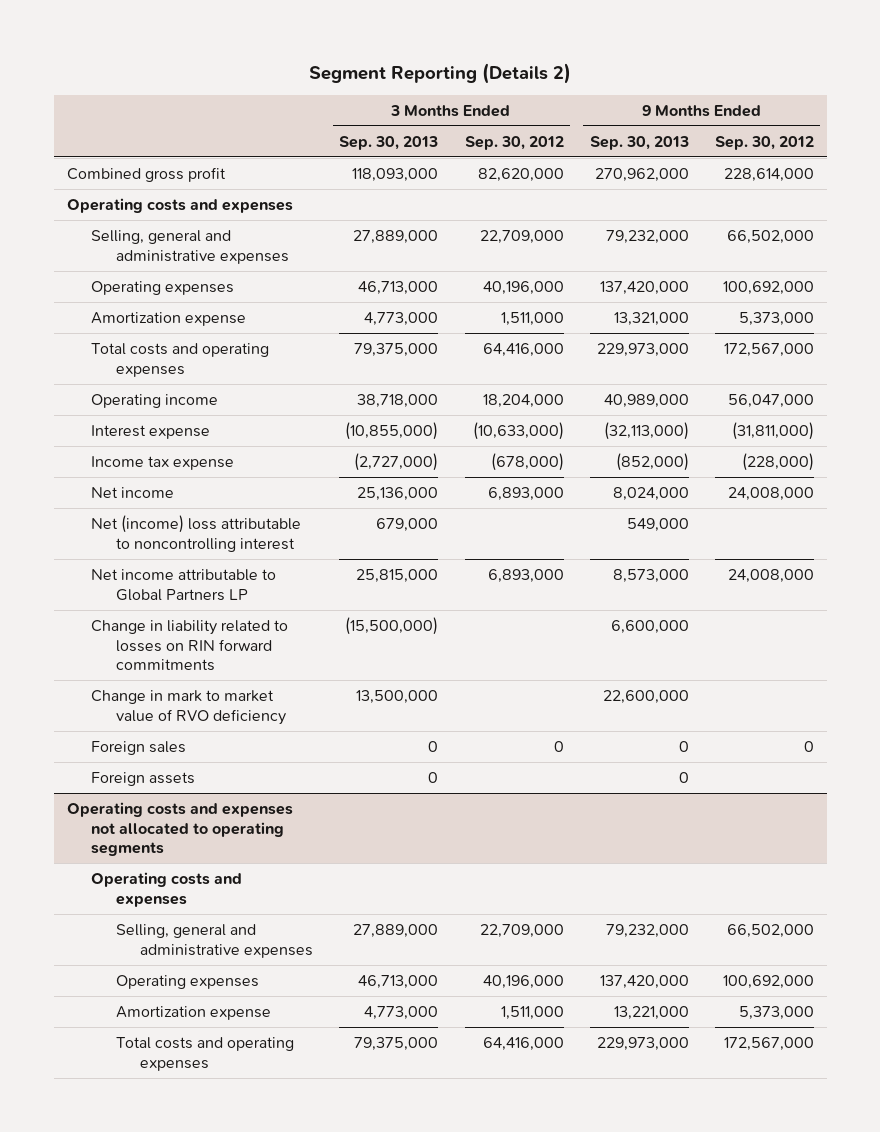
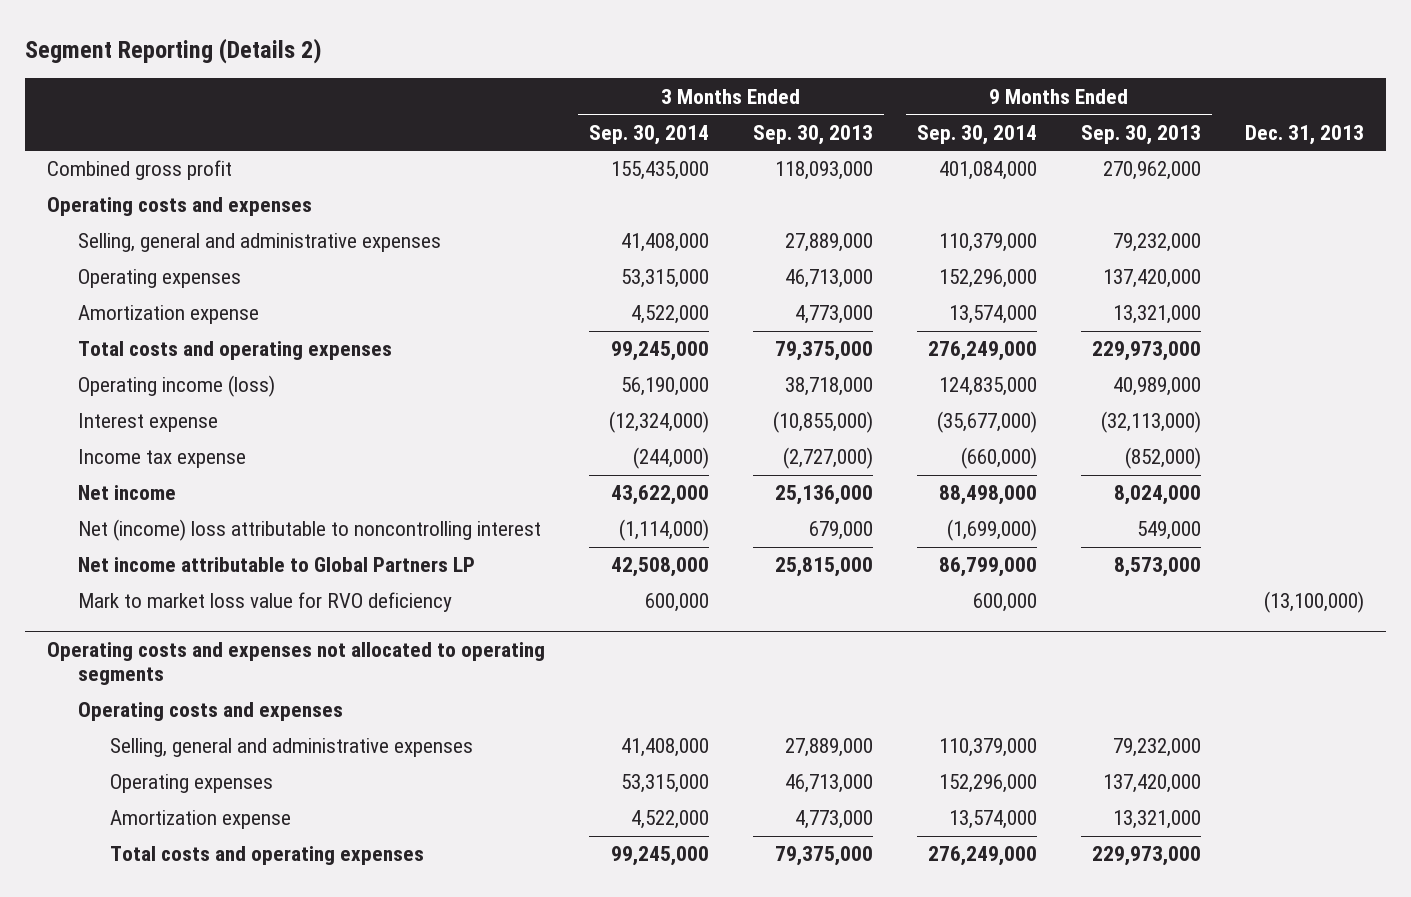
- | 3 Months Ended Sep. 30, 2013 | 3 Months Ended Sep. 30, 2012 | 9 Months Ended Sep. 30, 2013 | 9 Months Ended Sep. 30, 2012
+ | 3 Months Ended Sep. 30, 2014 | 3 Months Ended Sep. 30, 2013 | 9 Months Ended Sep. 30, 2014 | 9 Months Ended Sep. 30, 2013 | Dec. 31, 2013
- Operating income | 38,718,000 | 18,204,000 | 40,989,000 | 56,047,000
+ Operating income (loss) | 56,190,000 | 38,718,000 | 124,835,000 | 40,989,000 |
- Change in liability related to losses on RIN forward commitments | (15,500,000) | | 6,600,000 |
- Change in mark to market value of RVO deficiency | 13,500,000 | | 22,600,000 |
- Foreign sales | 0 | 0 | 0 | 0
- Foreign assets | 0 | | 0 |
+ Mark to market loss value for RVO deficiency | 600,000 | | 600,000 | | (13,100,000)
@ Operating costs and expenses not allocated to operating segments
- Amortization expense | 4,773,000 | 1,511,000 | 13,221,000 | 5,373,000
+ Amortization expense | 4,522,000 | 4,773,000 | 13,574,000 | 13,321,000 |

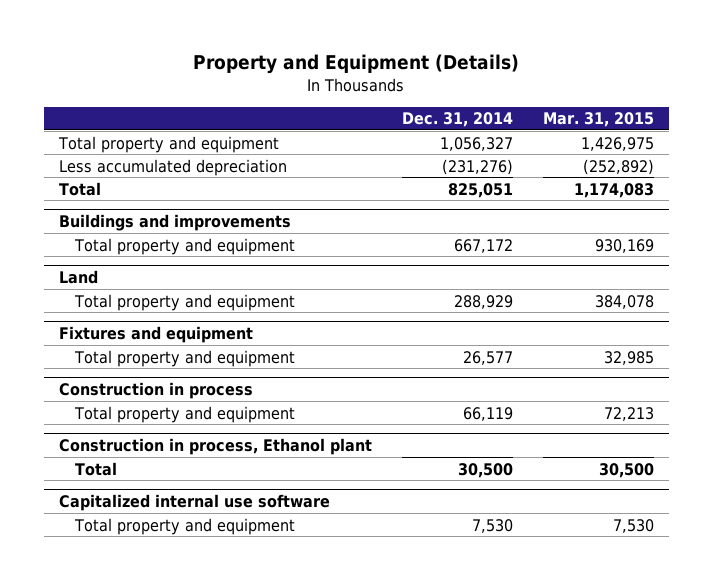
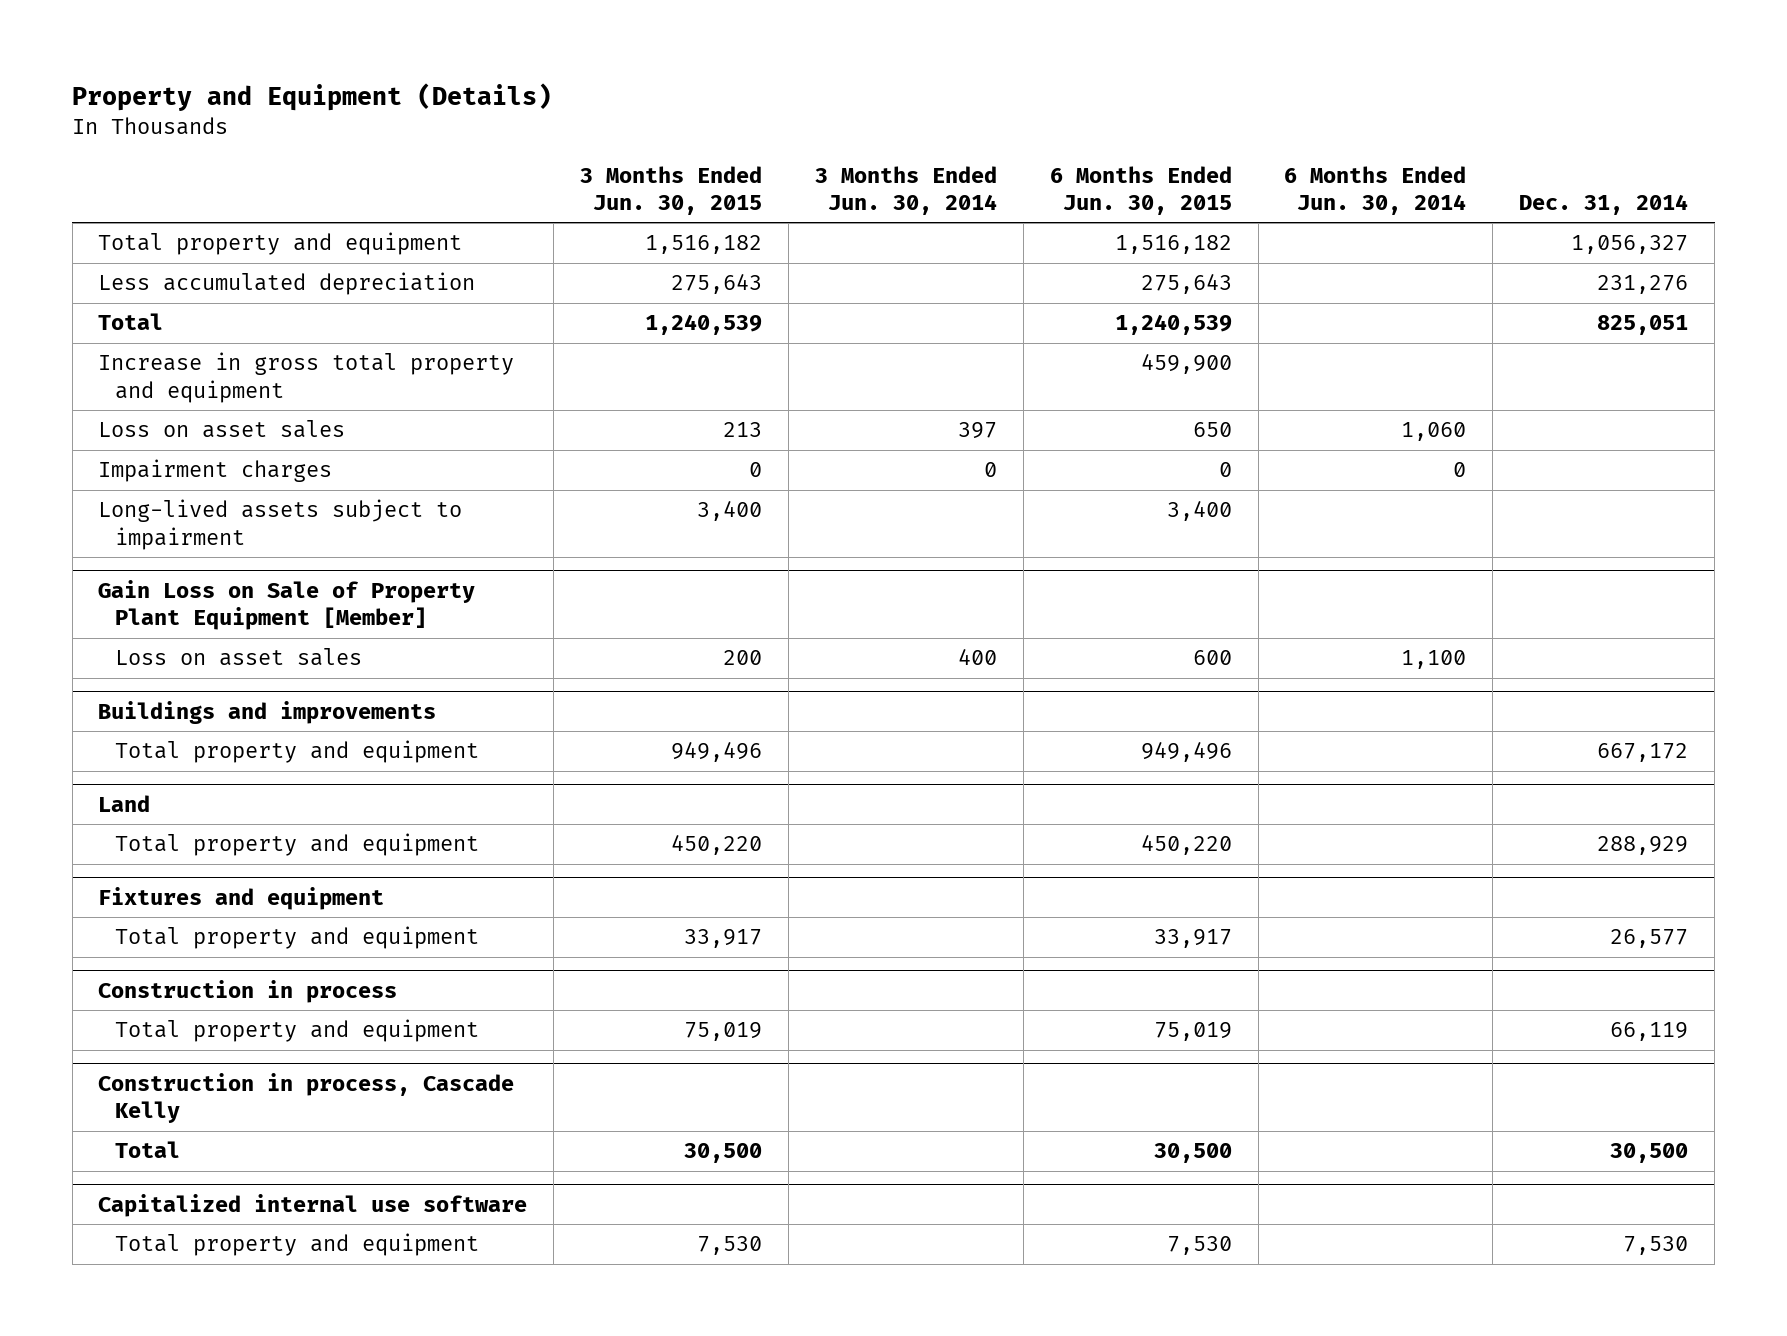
- | Dec. 31, 2014 | Mar. 31, 2015
+ | 3 Months Ended Jun. 30, 2015 | 3 Months Ended Jun. 30, 2014 | 6 Months Ended Jun. 30, 2015 | 6 Months Ended Jun. 30, 2014 | Dec. 31, 2014
- Less accumulated depreciation | (231,276) | (252,892)
+ Less accumulated depreciation | 275,643 | | 275,643 | | 231,276
+ Increase in gross total property and equipment | | | 459,900 | |
+ Loss on asset sales | 213 | 397 | 650 | 1,060 |
+ Impairment charges | 0 | 0 | 0 | 0 |
+ Long-lived assets subject to impairment | 3,400 | | 3,400 | |
+ Gain Loss on Sale of Property Plant Equipment [Member]
+ Loss on asset sales | 200 | 400 | 600 | 1,100 |
- Construction in process, Ethanol plant
+ Construction in process, Cascade Kelly

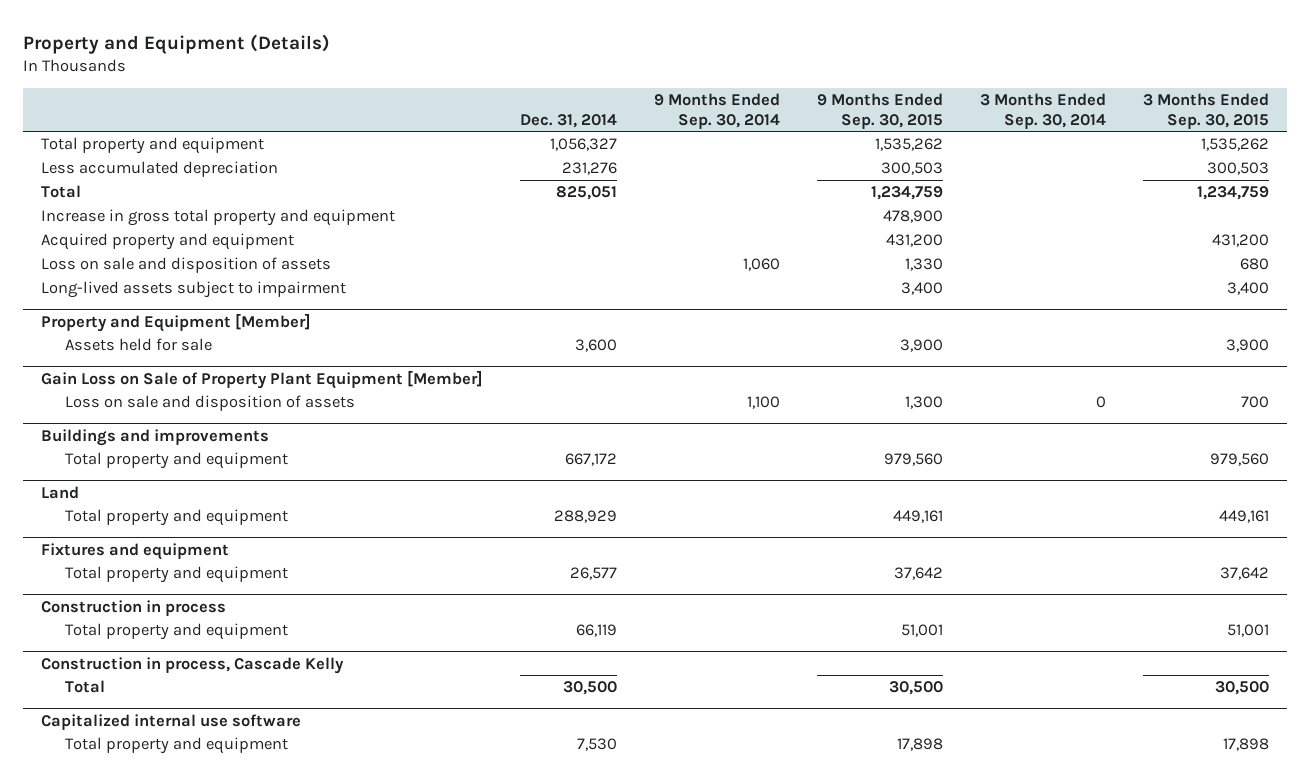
- | 3 Months Ended Jun. 30, 2015 | 3 Months Ended Jun. 30, 2014 | 6 Months Ended Jun. 30, 2015 | 6 Months Ended Jun. 30, 2014 | Dec. 31, 2014
+ | Dec. 31, 2014 | 9 Months Ended Sep. 30, 2014 | 9 Months Ended Sep. 30, 2015 | 3 Months Ended Sep. 30, 2014 | 3 Months Ended Sep. 30, 2015
- Loss on asset sales | 213 | 397 | 650 | 1,060 |
- Impairment charges | 0 | 0 | 0 | 0 |
+ Acquired property and equipment | | | 431,200 | | 431,200
+ Loss on sale and disposition of assets | | 1,060 | 1,330 | | 680
+ Property and Equipment [Member]
+ Assets held for sale | 3,600 | | 3,900 | | 3,900
@ Gain Loss on Sale of Property Plant Equipment [Member]
- Loss on asset sales | 200 | 400 | 600 | 1,100 |
+ Loss on sale and disposition of assets | | 1,100 | 1,300 | 0 | 700

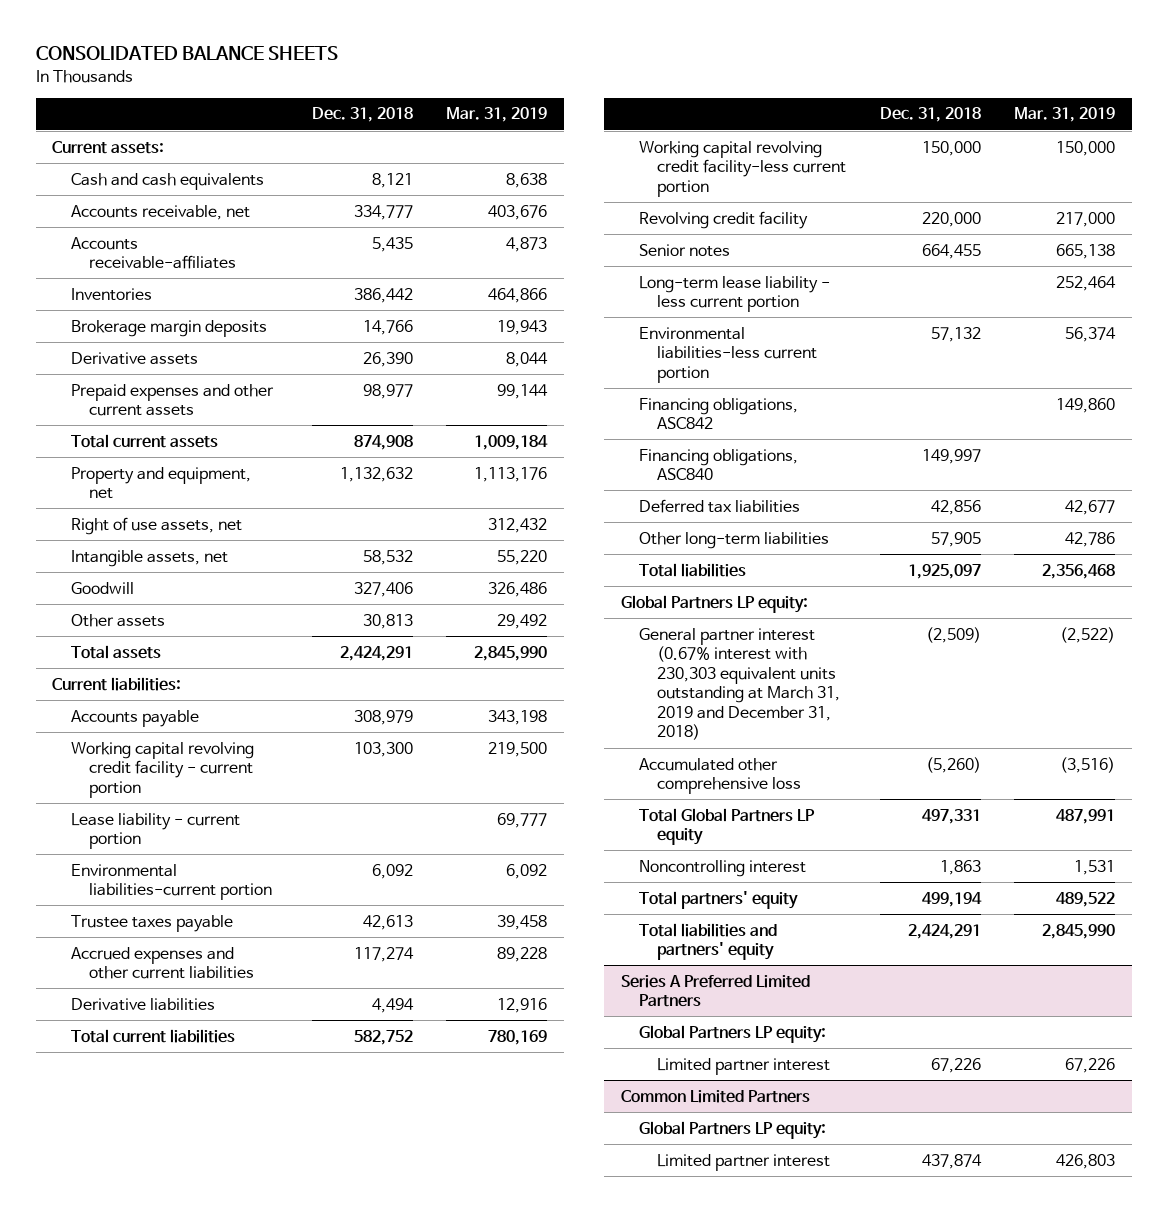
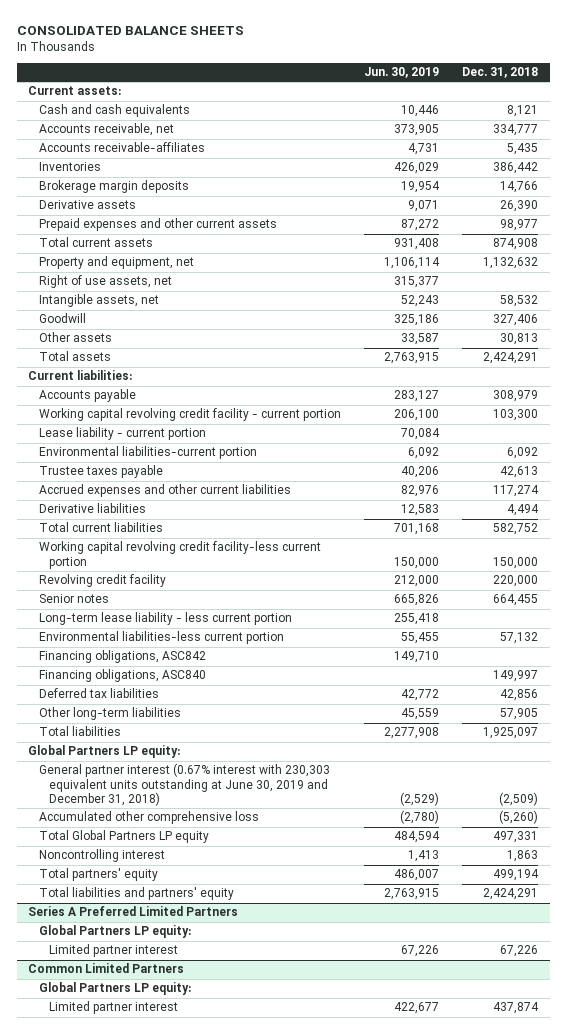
- | Dec. 31, 2018 | Mar. 31, 2019
+ | Jun. 30, 2019 | Dec. 31, 2018
- General partner interest (0.67% interest with 230,303 equivalent units outstanding at March 31, 2019 and December 31, 2018) | (2,509) | (2,522)
+ General partner interest (0.67% interest with 230,303 equivalent units outstanding at June 30, 2019 and December 31, 2018) | (2,529) | (2,509)

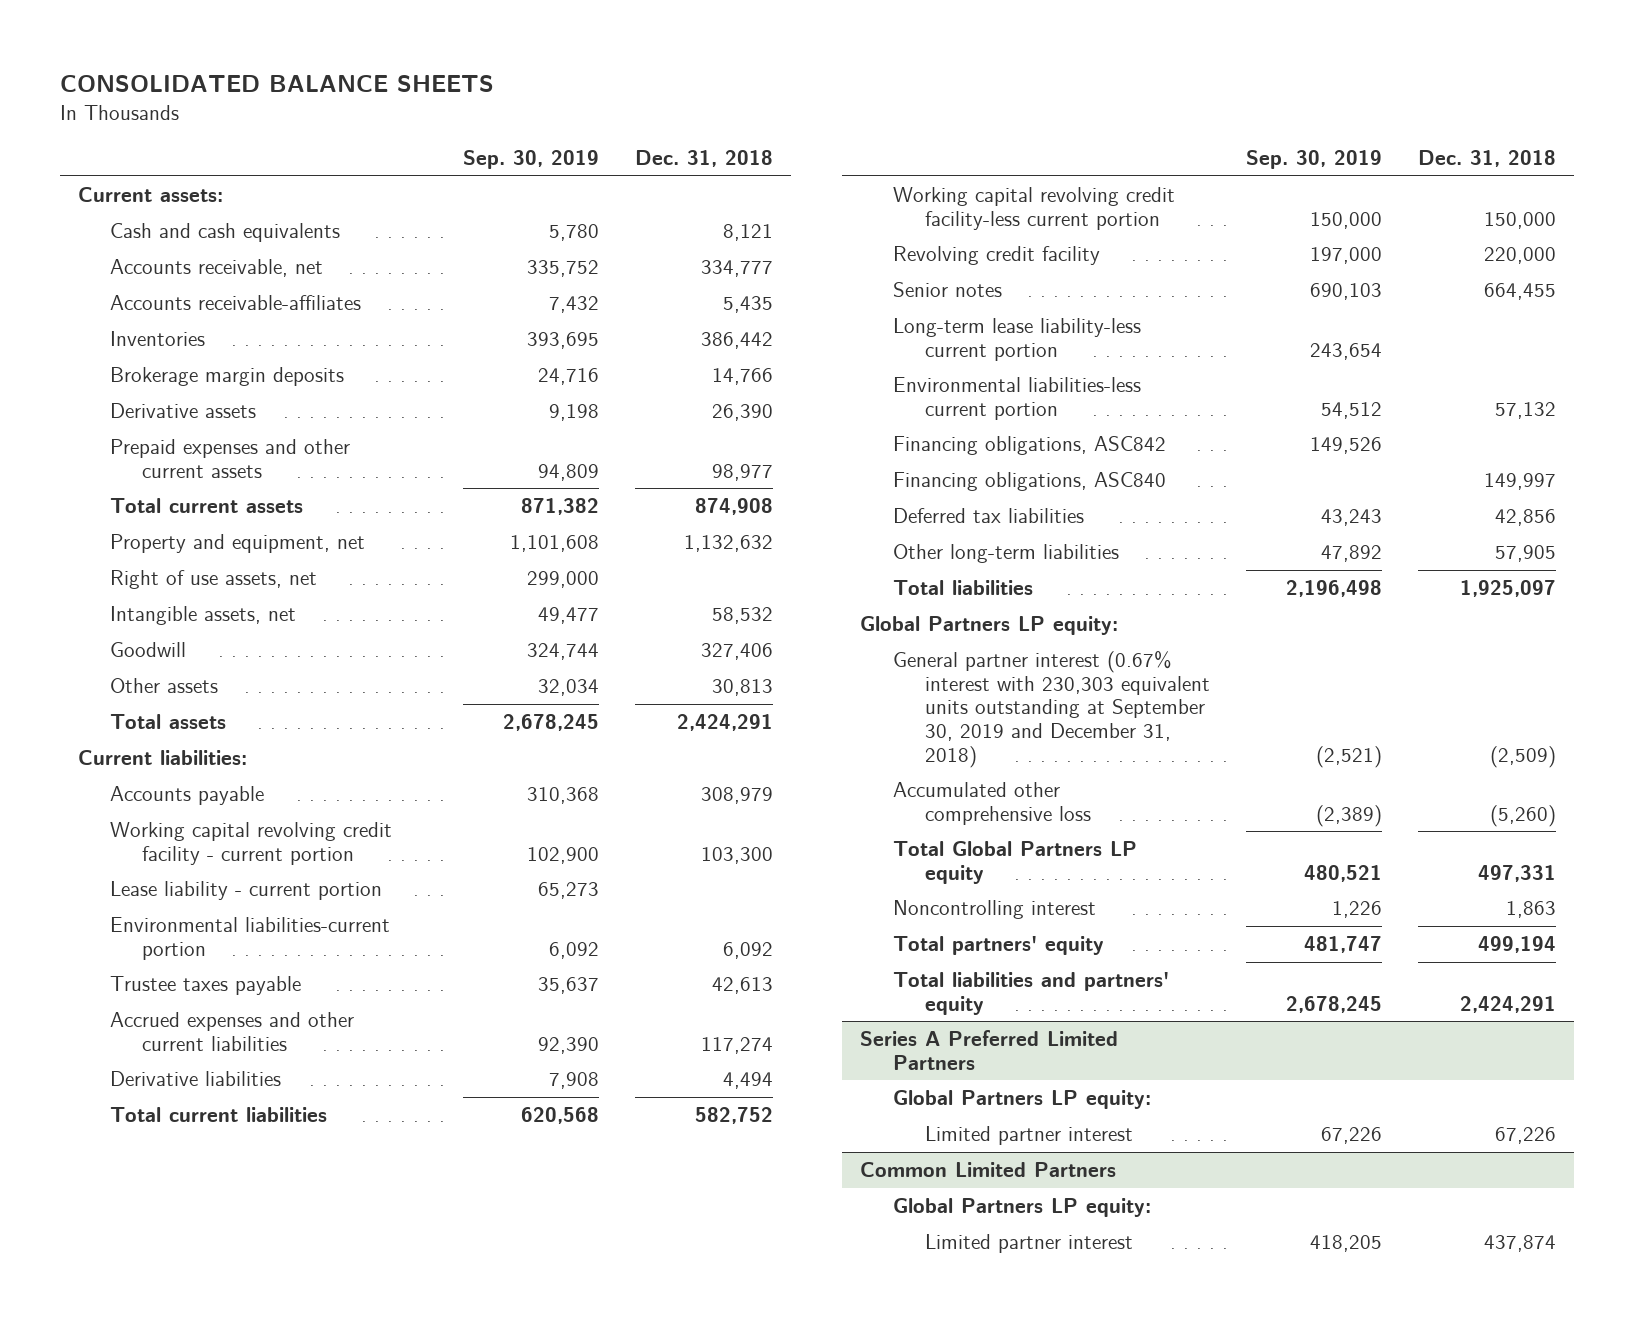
- | Jun. 30, 2019 | Dec. 31, 2018
+ | Sep. 30, 2019 | Dec. 31, 2018
- Long-term lease liability - less current portion | 255,418 |
+ Long-term lease liability-less current portion | 243,654 |
- General partner interest (0.67% interest with 230,303 equivalent units outstanding at June 30, 2019 and December 31, 2018) | (2,529) | (2,509)
+ General partner interest (0.67% interest with 230,303 equivalent units outstanding at September 30, 2019 and December 31, 2018) | (2,521) | (2,509)

